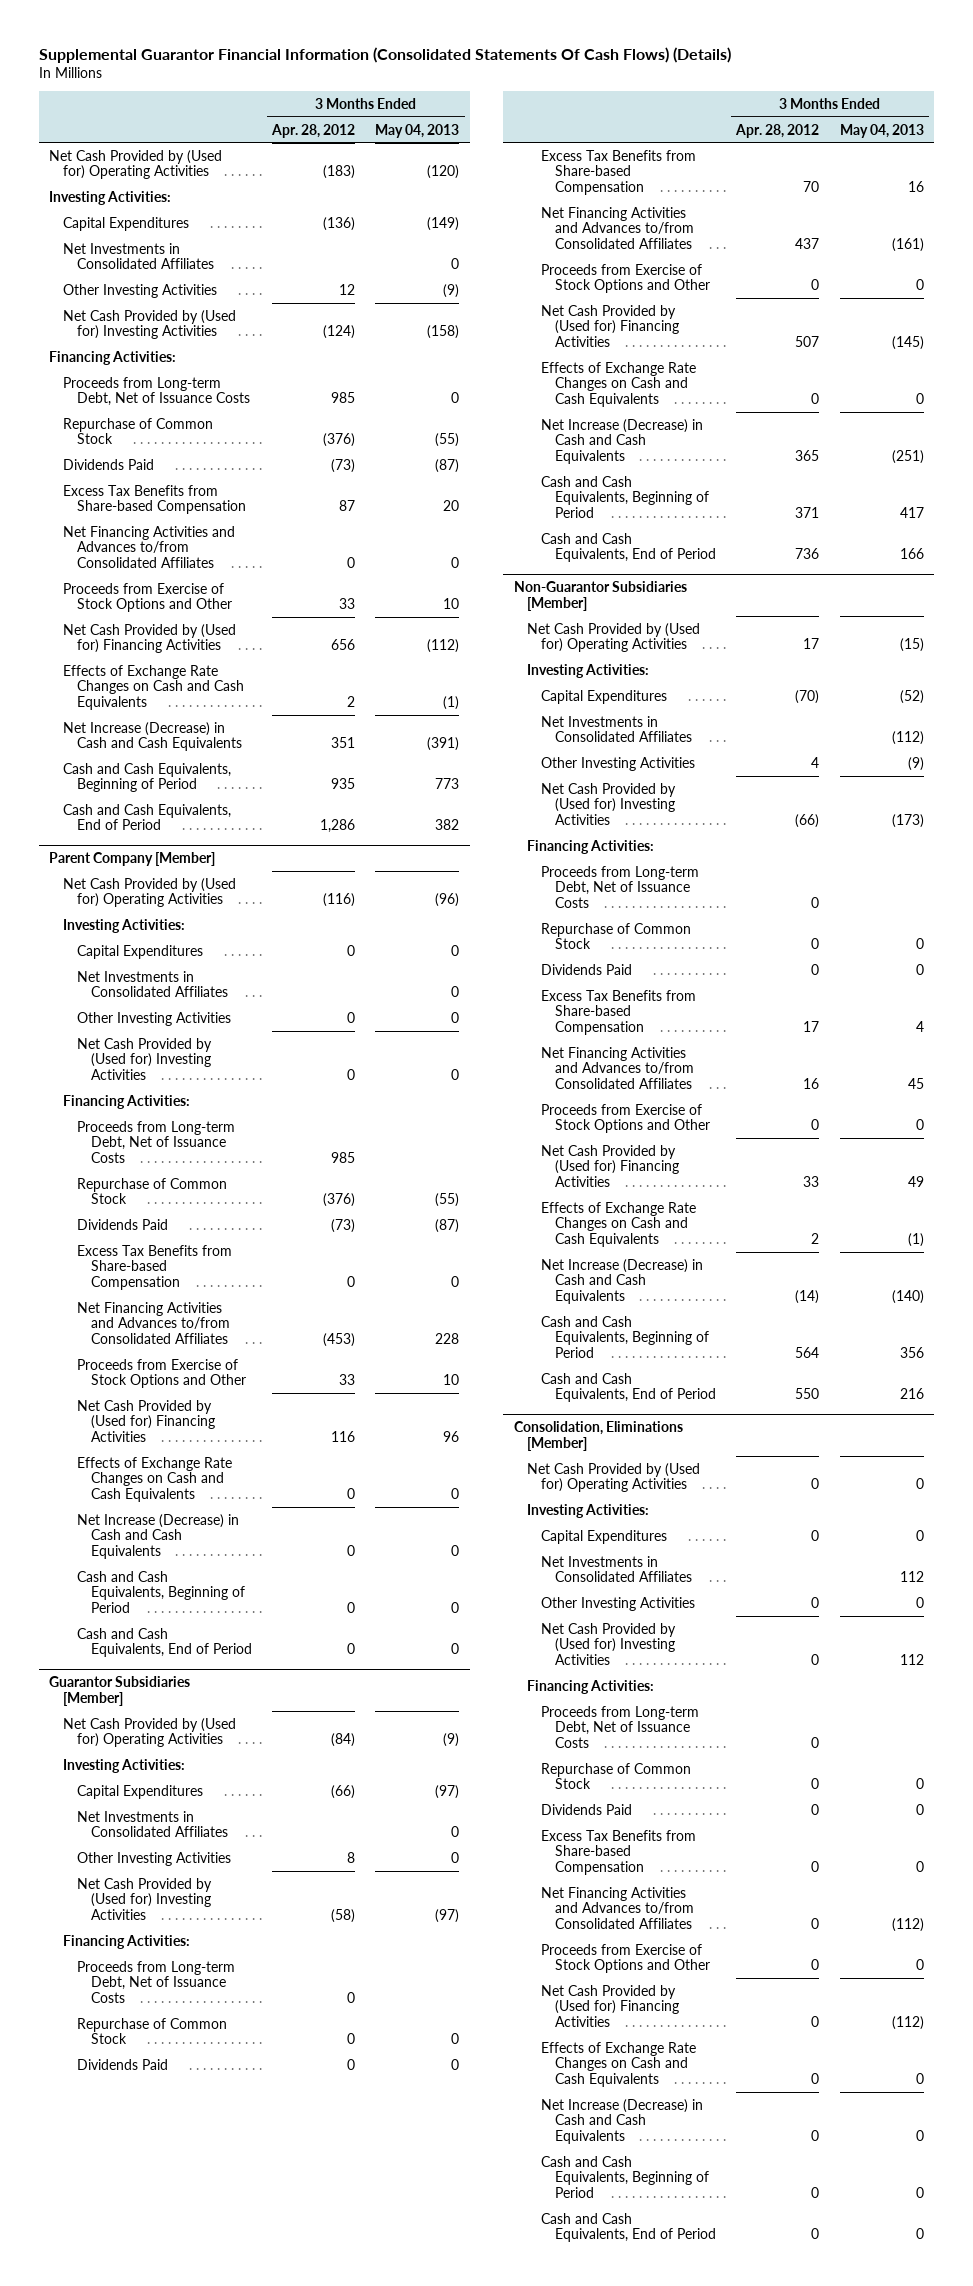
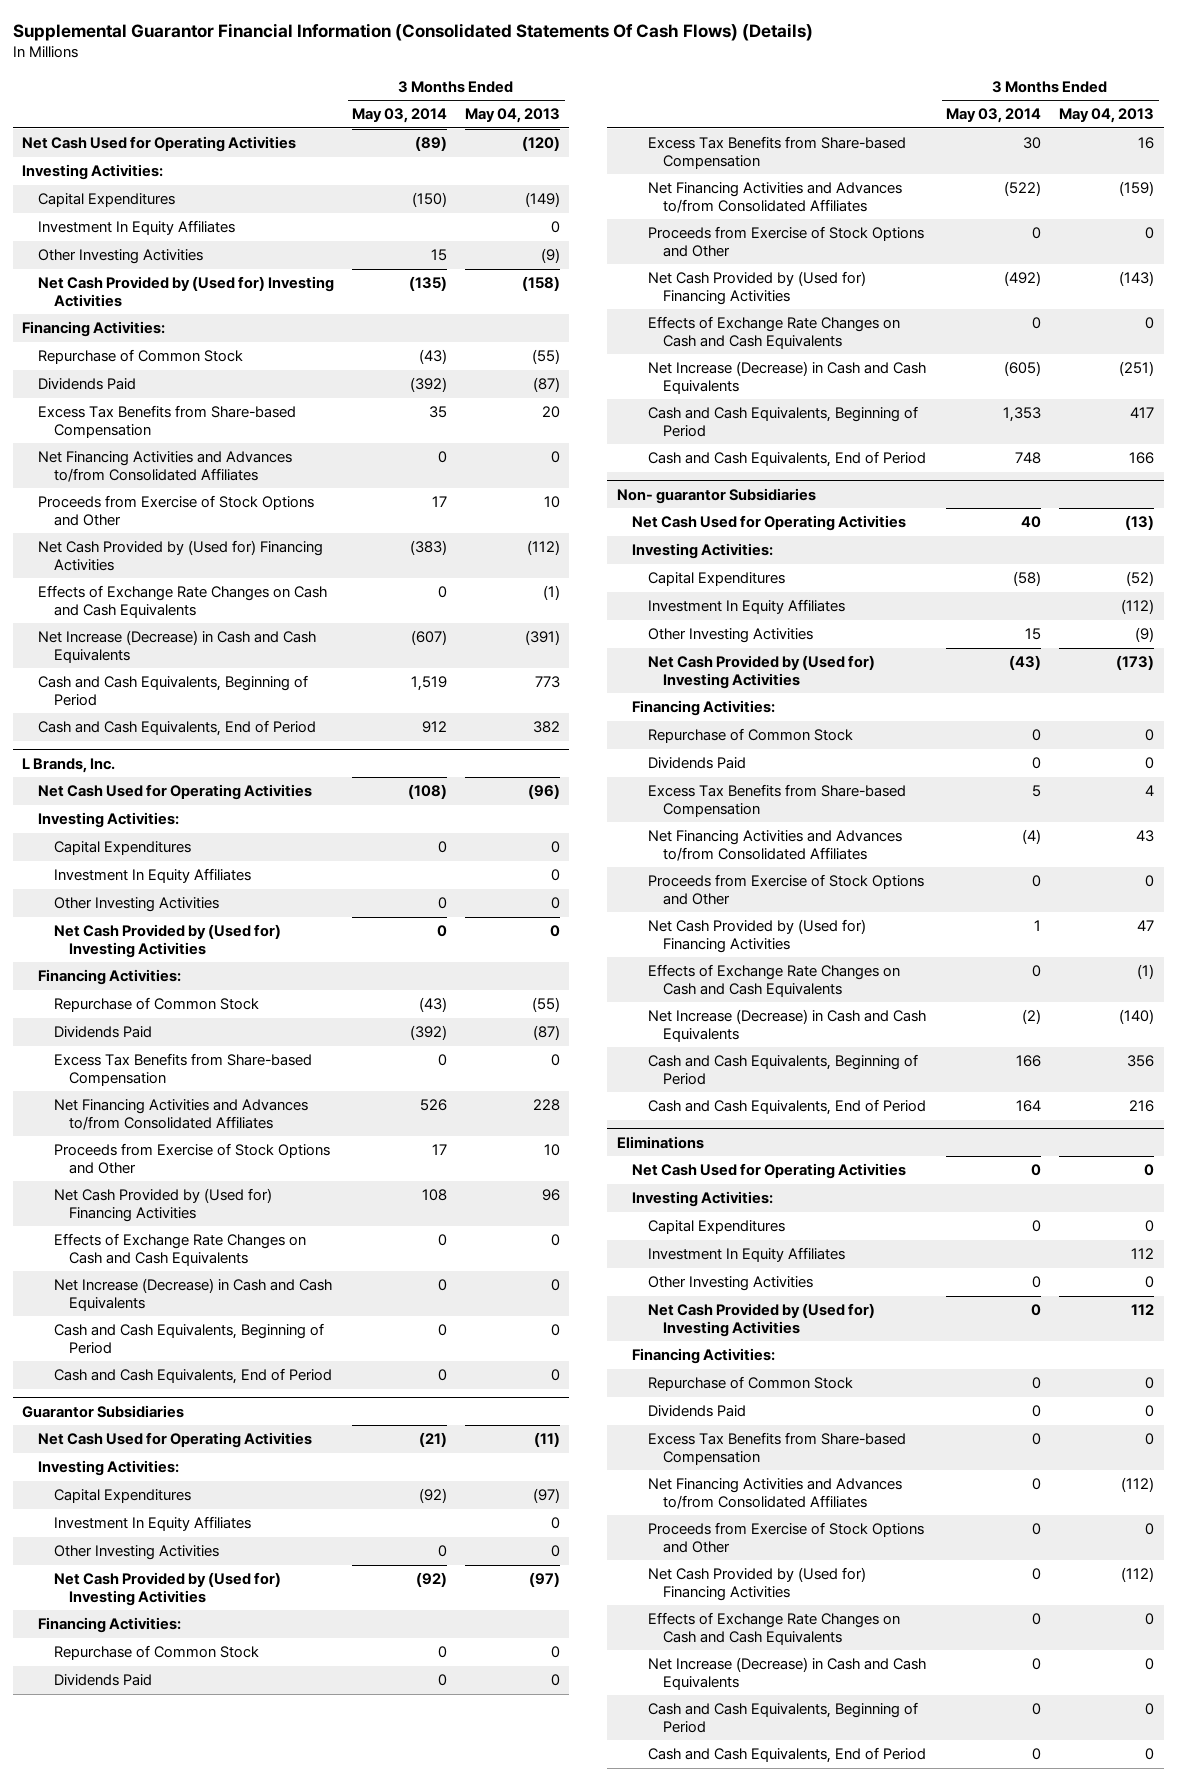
- | 3 Months Ended Apr. 28, 2012 | 3 Months Ended May 04, 2013
+ | 3 Months Ended May 03, 2014 | 3 Months Ended May 04, 2013
- Net Cash Provided by (Used for) Operating Activities | (183) | (120)
+ Net Cash Used for Operating Activities | (89) | (120)
- Net Investments in Consolidated Affiliates | | 0
+ Investment In Equity Affiliates | | 0
- Proceeds from Long-term Debt, Net of Issuance Costs | 985 | 0
- Parent Company [Member]
- Net Cash Provided by (Used for) Operating Activities | (116) | (96)
+ L Brands, Inc.
+ Net Cash Used for Operating Activities | (108) | (96)
- Net Investments in Consolidated Affiliates | | 0
+ Investment In Equity Affiliates | | 0
- Proceeds from Long-term Debt, Net of Issuance Costs | 985 |
- Guarantor Subsidiaries [Member]
- Net Cash Provided by (Used for) Operating Activities | (84) | (9)
+ Guarantor Subsidiaries
+ Net Cash Used for Operating Activities | (21) | (11)
- Net Investments in Consolidated Affiliates | | 0
+ Investment In Equity Affiliates | | 0
- Proceeds from Long-term Debt, Net of Issuance Costs | 0 |
- Net Financing Activities and Advances to/from Consolidated Affiliates | 437 | (161)
+ Net Financing Activities and Advances to/from Consolidated Affiliates | (522) | (159)
- Net Cash Provided by (Used for) Financing Activities | 507 | (145)
+ Net Cash Provided by (Used for) Financing Activities | (492) | (143)
- Non-Guarantor Subsidiaries [Member]
- Net Cash Provided by (Used for) Operating Activities | 17 | (15)
+ Non- guarantor Subsidiaries
+ Net Cash Used for Operating Activities | 40 | (13)
- Net Investments in Consolidated Affiliates | | (112)
+ Investment In Equity Affiliates | | (112)
- Proceeds from Long-term Debt, Net of Issuance Costs | 0 |
- Net Financing Activities and Advances to/from Consolidated Affiliates | 16 | 45
+ Net Financing Activities and Advances to/from Consolidated Affiliates | (4) | 43
- Net Cash Provided by (Used for) Financing Activities | 33 | 49
+ Net Cash Provided by (Used for) Financing Activities | 1 | 47
- Consolidation, Eliminations [Member]
- Net Cash Provided by (Used for) Operating Activities | 0 | 0
+ Eliminations
+ Net Cash Used for Operating Activities | 0 | 0
- Net Investments in Consolidated Affiliates | | 112
+ Investment In Equity Affiliates | | 112
- Proceeds from Long-term Debt, Net of Issuance Costs | 0 |

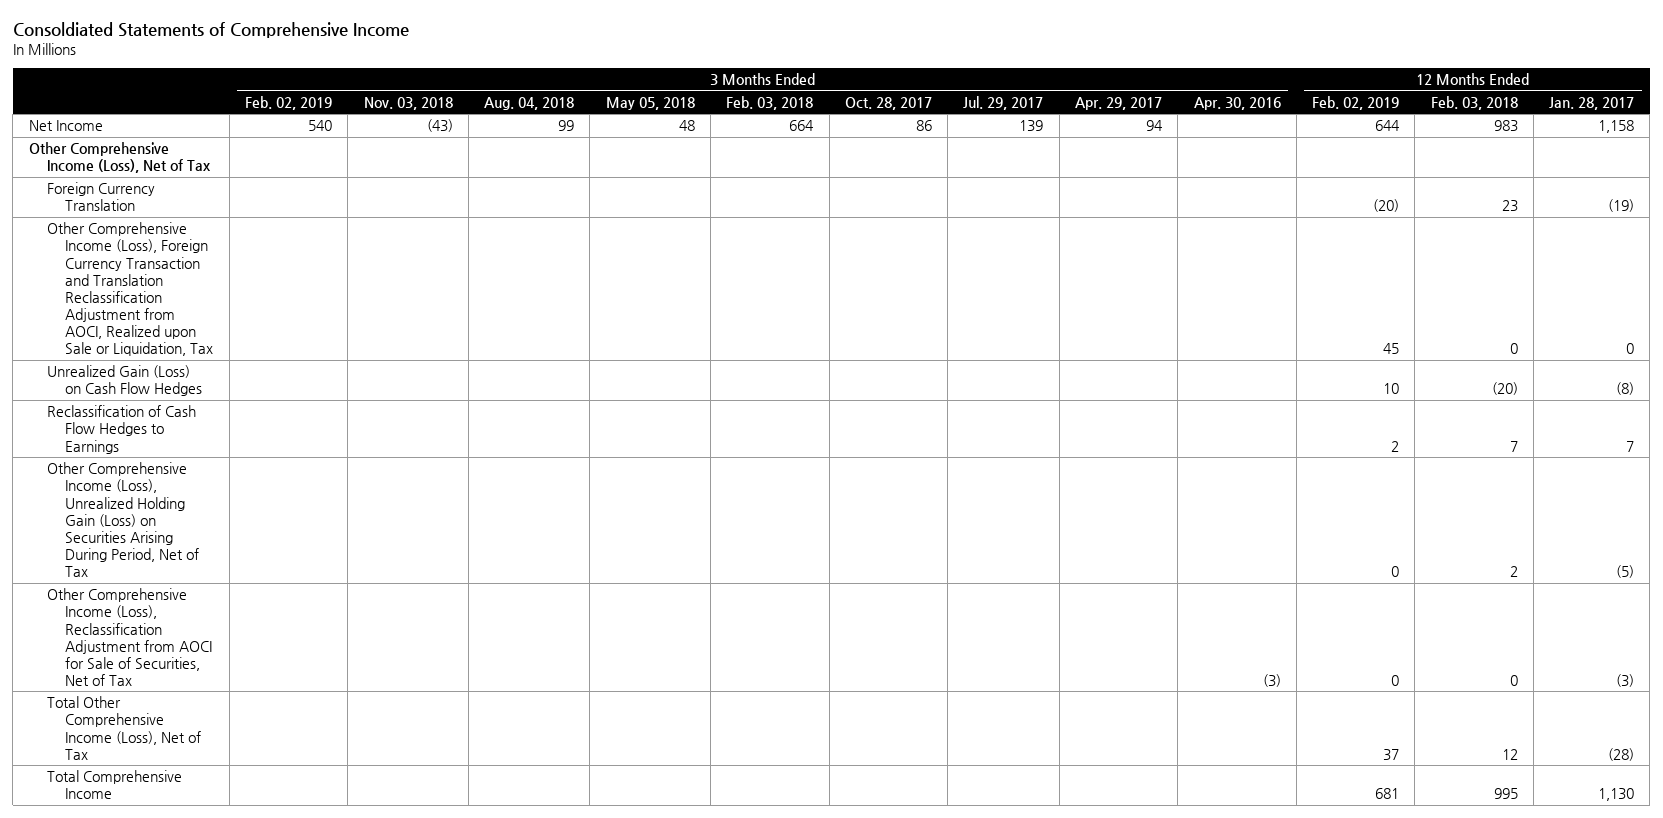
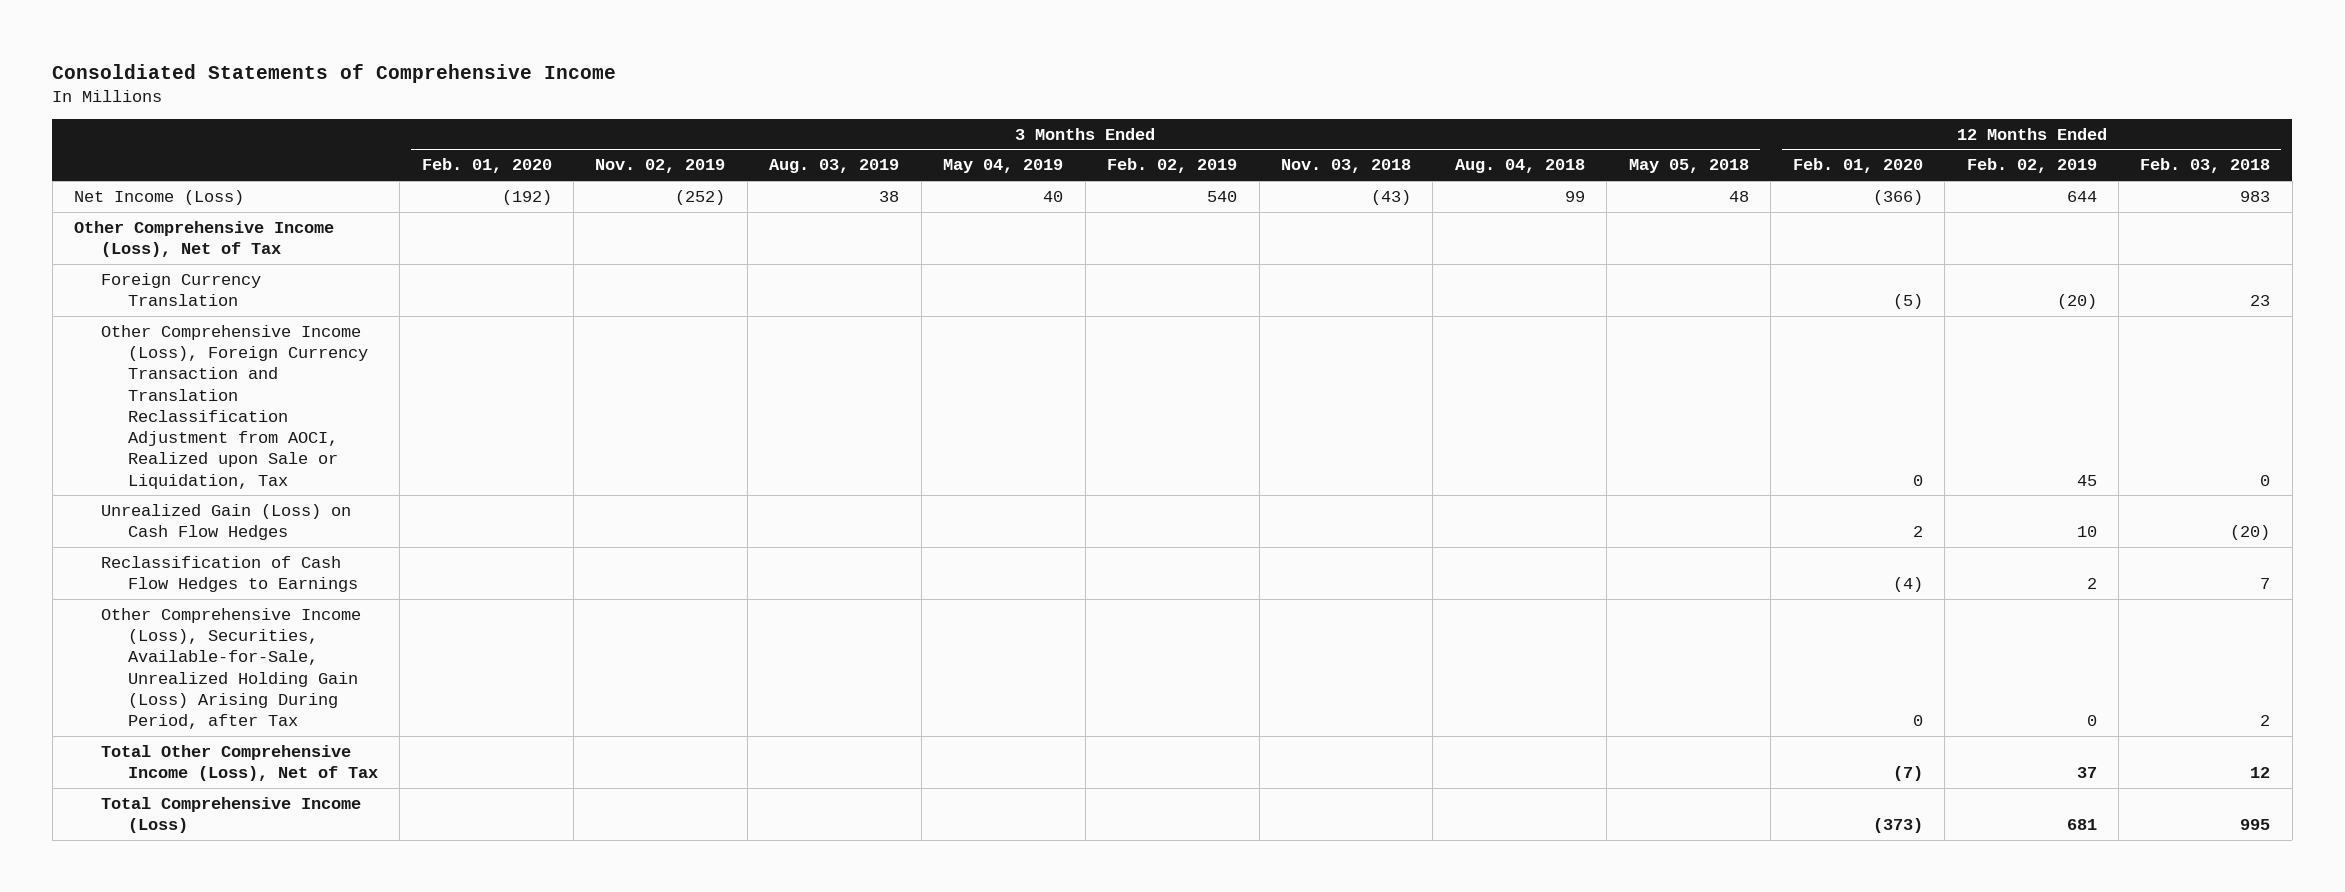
- | 3 Months Ended Feb. 02, 2019 | 3 Months Ended Nov. 03, 2018 | 3 Months Ended Aug. 04, 2018 | 3 Months Ended May 05, 2018 | 3 Months Ended Feb. 03, 2018 | 3 Months Ended Oct. 28, 2017 | 3 Months Ended Jul. 29, 2017 | 3 Months Ended Apr. 29, 2017 | 3 Months Ended Apr. 30, 2016 | 12 Months Ended Feb. 02, 2019 | 12 Months Ended Feb. 03, 2018 | 12 Months Ended Jan. 28, 2017
+ | 3 Months Ended Feb. 01, 2020 | 3 Months Ended Nov. 02, 2019 | 3 Months Ended Aug. 03, 2019 | 3 Months Ended May 04, 2019 | 3 Months Ended Feb. 02, 2019 | 3 Months Ended Nov. 03, 2018 | 3 Months Ended Aug. 04, 2018 | 3 Months Ended May 05, 2018 | 12 Months Ended Feb. 01, 2020 | 12 Months Ended Feb. 02, 2019 | 12 Months Ended Feb. 03, 2018
- Net Income | 540 | (43) | 99 | 48 | 664 | 86 | 139 | 94 | | 644 | 983 | 1,158
+ Net Income (Loss) | (192) | (252) | 38 | 40 | 540 | (43) | 99 | 48 | (366) | 644 | 983
- Other Comprehensive Income (Loss), Unrealized Holding Gain (Loss) on Securities Arising During Period, Net of Tax | | | | | | | | | | 0 | 2 | (5)
- Other Comprehensive Income (Loss), Reclassification Adjustment from AOCI for Sale of Securities, Net of Tax | | | | | | | | | (3) | 0 | 0 | (3)
+ Other Comprehensive Income (Loss), Securities, Available-for-Sale, Unrealized Holding Gain (Loss) Arising During Period, after Tax | | | | | | | | | 0 | 0 | 2
- Total Comprehensive Income | | | | | | | | | | 681 | 995 | 1,130
+ Total Comprehensive Income (Loss) | | | | | | | | | (373) | 681 | 995

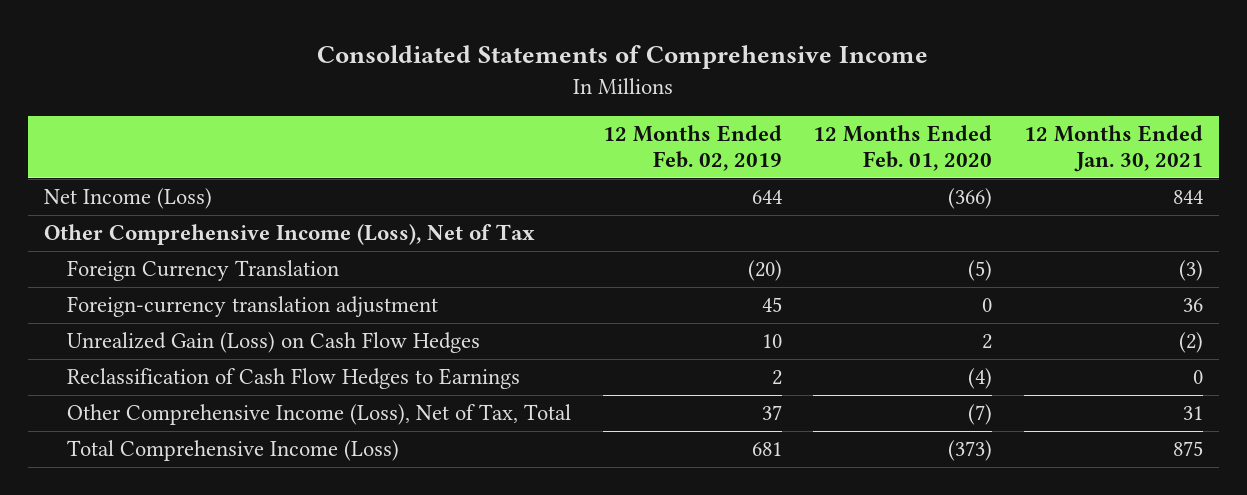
- | 3 Months Ended Feb. 01, 2020 | 3 Months Ended Nov. 02, 2019 | 3 Months Ended Aug. 03, 2019 | 3 Months Ended May 04, 2019 | 3 Months Ended Feb. 02, 2019 | 3 Months Ended Nov. 03, 2018 | 3 Months Ended Aug. 04, 2018 | 3 Months Ended May 05, 2018 | 12 Months Ended Feb. 01, 2020 | 12 Months Ended Feb. 02, 2019 | 12 Months Ended Feb. 03, 2018
+ | 12 Months Ended Feb. 02, 2019 | 12 Months Ended Feb. 01, 2020 | 12 Months Ended Jan. 30, 2021
- Other Comprehensive Income (Loss), Foreign Currency Transaction and Translation Reclassification Adjustment from AOCI, Realized upon Sale or Liquidation, Tax | | | | | | | | | 0 | 45 | 0
+ Foreign-currency translation adjustment | 45 | 0 | 36
- Other Comprehensive Income (Loss), Securities, Available-for-Sale, Unrealized Holding Gain (Loss) Arising During Period, after Tax | | | | | | | | | 0 | 0 | 2
- Total Other Comprehensive Income (Loss), Net of Tax | | | | | | | | | (7) | 37 | 12
+ Other Comprehensive Income (Loss), Net of Tax, Total | 37 | (7) | 31

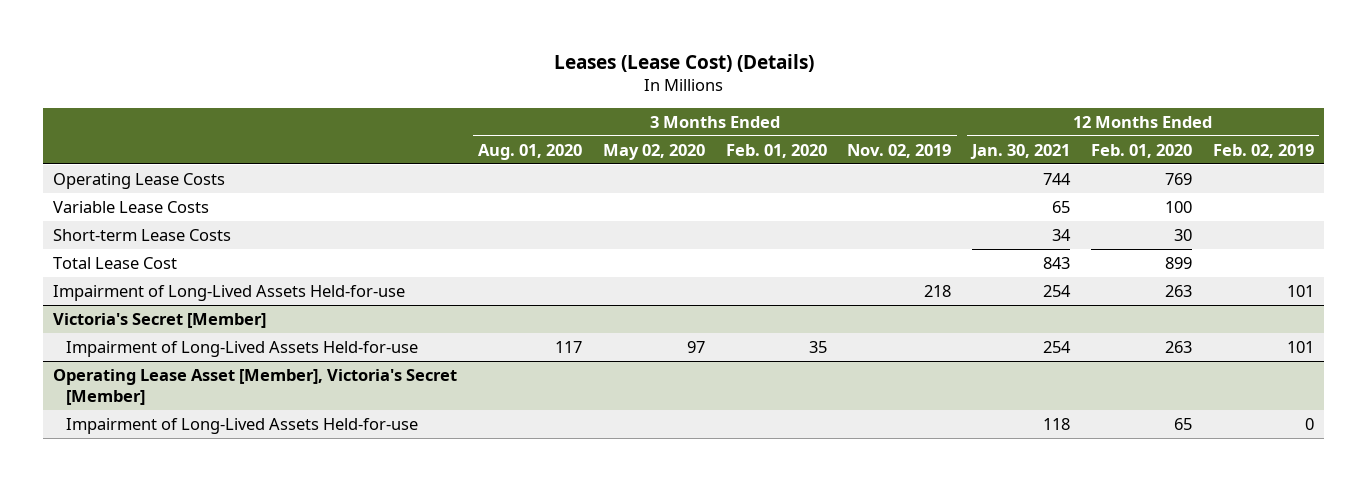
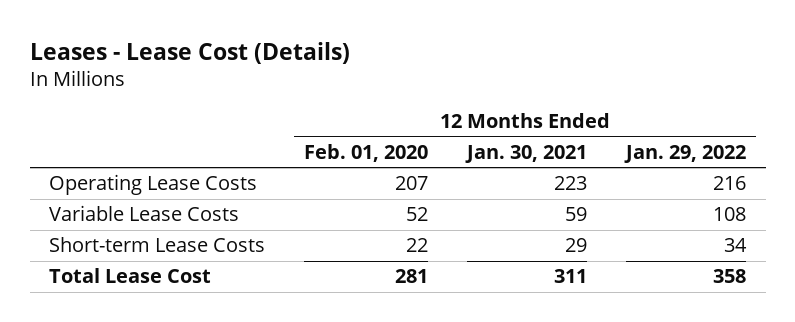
- Leases (Lease Cost) (Details)
+ Leases - Lease Cost (Details)
- | 3 Months Ended Aug. 01, 2020 | 3 Months Ended May 02, 2020 | 3 Months Ended Feb. 01, 2020 | 3 Months Ended Nov. 02, 2019 | 12 Months Ended Jan. 30, 2021 | 12 Months Ended Feb. 01, 2020 | 12 Months Ended Feb. 02, 2019
+ | 12 Months Ended Feb. 01, 2020 | 12 Months Ended Jan. 30, 2021 | 12 Months Ended Jan. 29, 2022
- Operating Lease Costs | | | | | 744 | 769 |
- Variable Lease Costs | | | | | 65 | 100 |
- Short-term Lease Costs | | | | | 34 | 30 |
- Total Lease Cost | | | | | 843 | 899 |
- Impairment of Long-Lived Assets Held-for-use | | | | 218 | 254 | 263 | 101
- Victoria's Secret [Member]
- Impairment of Long-Lived Assets Held-for-use | 117 | 97 | 35 | | 254 | 263 | 101
- Operating Lease Asset [Member], Victoria's Secret [Member]
- Impairment of Long-Lived Assets Held-for-use | | | | | 118 | 65 | 0
+ Operating Lease Costs | 207 | 223 | 216
+ Variable Lease Costs | 52 | 59 | 108
+ Short-term Lease Costs | 22 | 29 | 34
+ Total Lease Cost | 281 | 311 | 358

